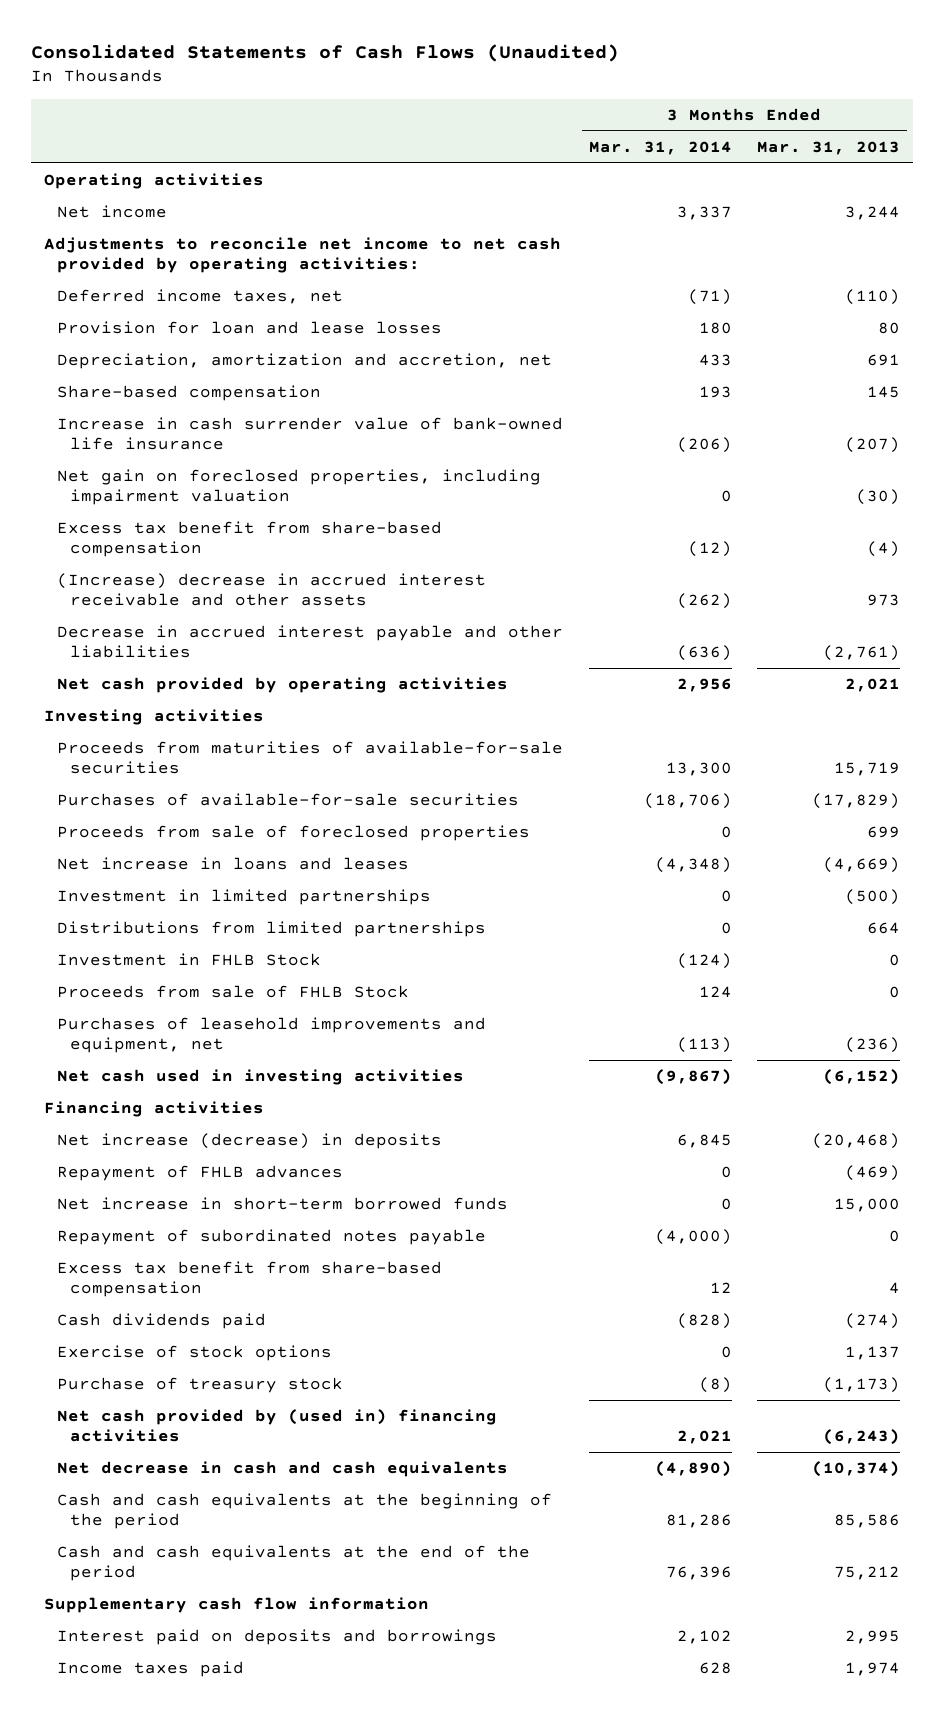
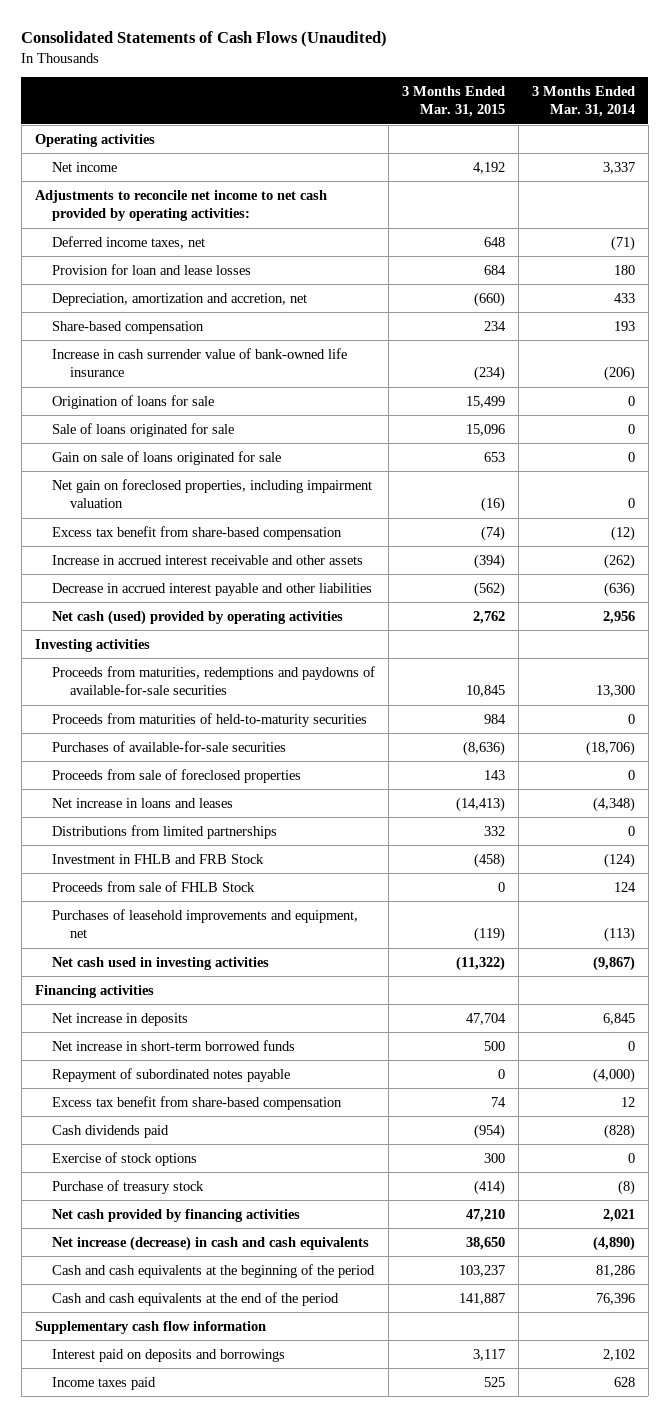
- | 3 Months Ended Mar. 31, 2014 | 3 Months Ended Mar. 31, 2013
+ | 3 Months Ended Mar. 31, 2015 | 3 Months Ended Mar. 31, 2014
+ Origination of loans for sale | 15,499 | 0
+ Sale of loans originated for sale | 15,096 | 0
+ Gain on sale of loans originated for sale | 653 | 0
- (Increase) decrease in accrued interest receivable and other assets | (262) | 973
+ Increase in accrued interest receivable and other assets | (394) | (262)
- Net cash provided by operating activities | 2,956 | 2,021
+ Net cash (used) provided by operating activities | 2,762 | 2,956
- Proceeds from maturities of available-for-sale securities | 13,300 | 15,719
+ Proceeds from maturities, redemptions and paydowns of available-for-sale securities | 10,845 | 13,300
+ Proceeds from maturities of held-to-maturity securities | 984 | 0
- Investment in limited partnerships | 0 | (500)
- Investment in FHLB Stock | (124) | 0
+ Investment in FHLB and FRB Stock | (458) | (124)
- Net increase (decrease) in deposits | 6,845 | (20,468)
- Repayment of FHLB advances | 0 | (469)
+ Net increase in deposits | 47,704 | 6,845
- Net cash provided by (used in) financing activities | 2,021 | (6,243)
- Net decrease in cash and cash equivalents | (4,890) | (10,374)
+ Net cash provided by financing activities | 47,210 | 2,021
+ Net increase (decrease) in cash and cash equivalents | 38,650 | (4,890)

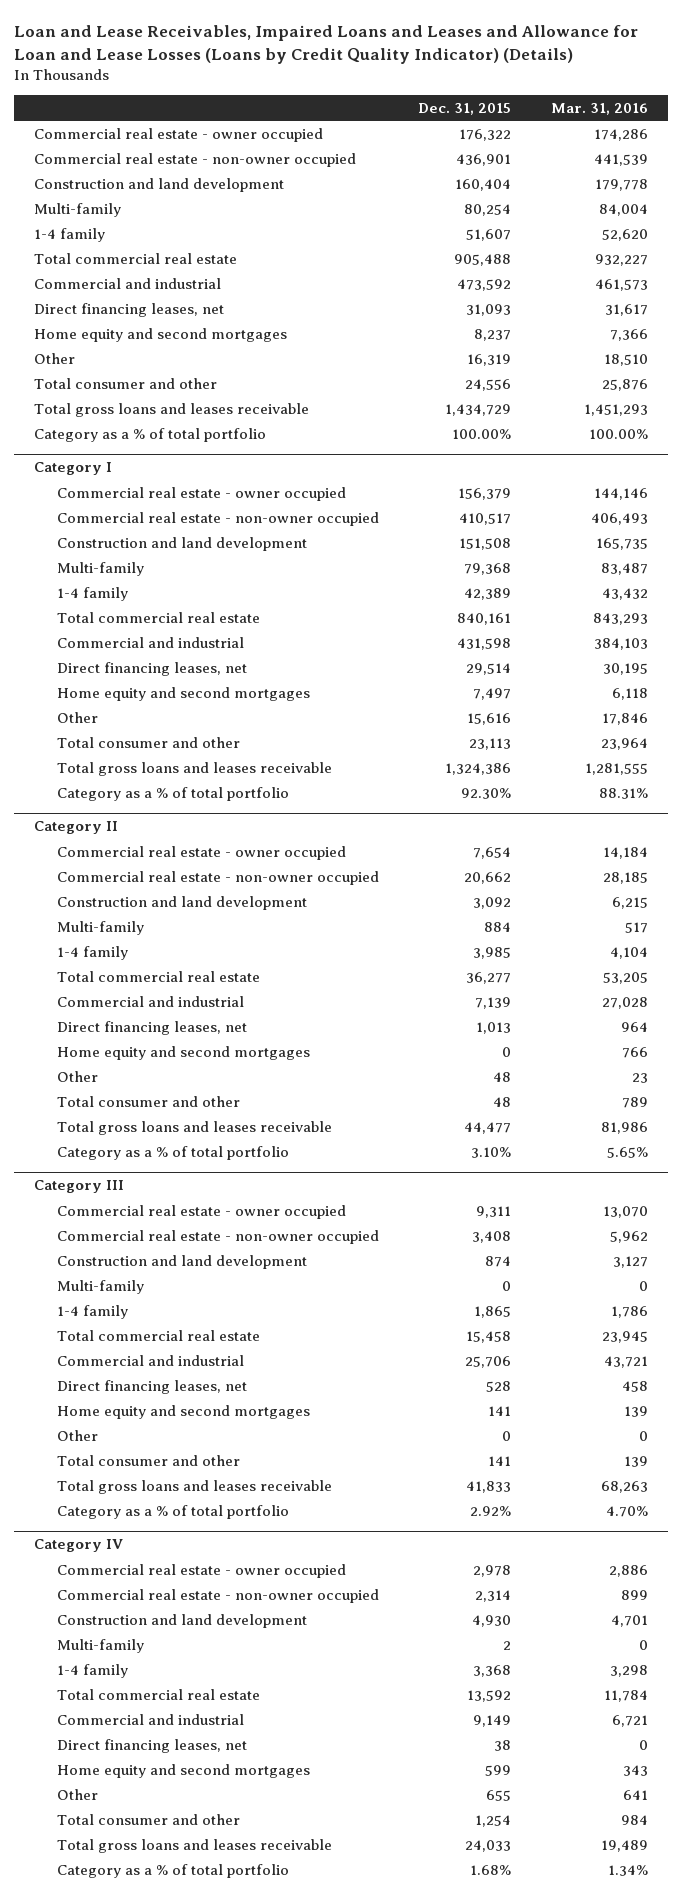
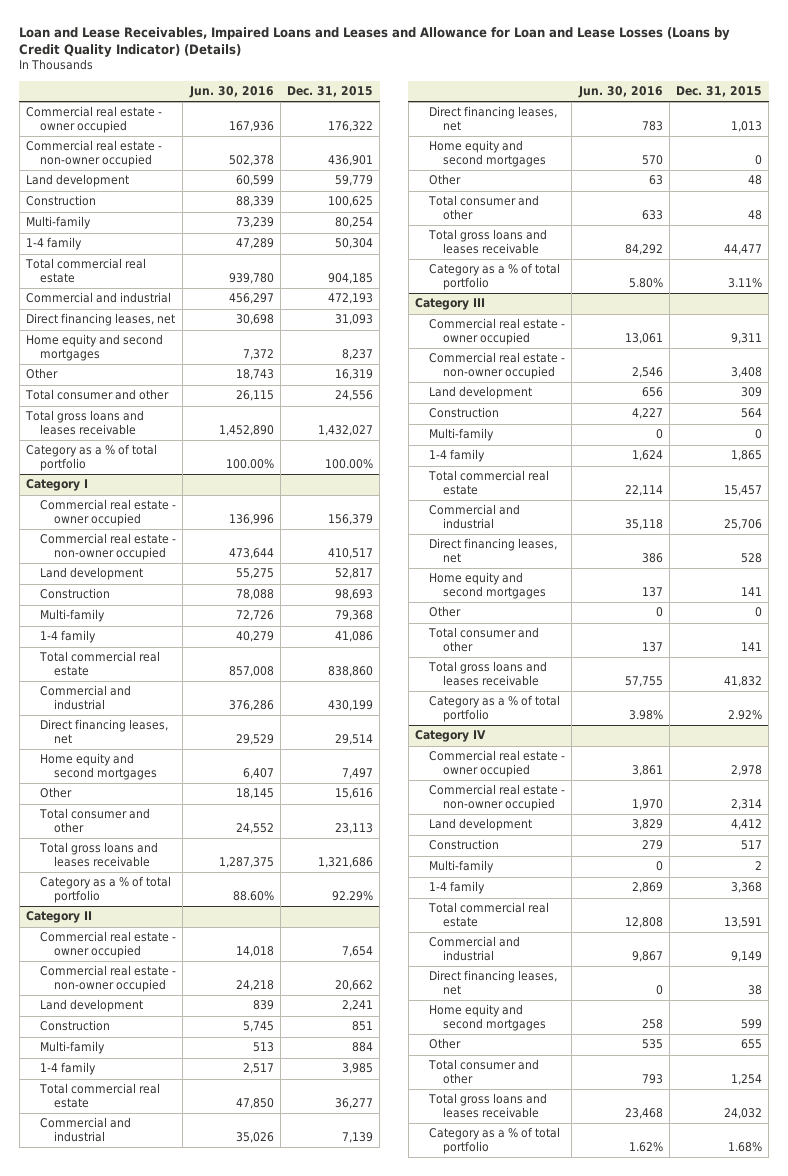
- | Dec. 31, 2015 | Mar. 31, 2016
+ | Jun. 30, 2016 | Dec. 31, 2015
- Construction and land development | 160,404 | 179,778
+ Land development | 60,599 | 59,779
+ Construction | 88,339 | 100,625
- 1-4 family | 51,607 | 52,620
- Total commercial real estate | 905,488 | 932,227
- Commercial and industrial | 473,592 | 461,573
+ 1-4 family | 47,289 | 50,304
+ Total commercial real estate | 939,780 | 904,185
+ Commercial and industrial | 456,297 | 472,193
- Total gross loans and leases receivable | 1,434,729 | 1,451,293
+ Total gross loans and leases receivable | 1,452,890 | 1,432,027
@ Category I
- Construction and land development | 151,508 | 165,735
+ Land development | 55,275 | 52,817
+ Construction | 78,088 | 98,693
- 1-4 family | 42,389 | 43,432
- Total commercial real estate | 840,161 | 843,293
- Commercial and industrial | 431,598 | 384,103
+ 1-4 family | 40,279 | 41,086
+ Total commercial real estate | 857,008 | 838,860
+ Commercial and industrial | 376,286 | 430,199
- Total gross loans and leases receivable | 1,324,386 | 1,281,555
- Category as a % of total portfolio | 92.30% | 88.31%
+ Total gross loans and leases receivable | 1,287,375 | 1,321,686
+ Category as a % of total portfolio | 88.60% | 92.29%
@ Category II
- Construction and land development | 3,092 | 6,215
+ Land development | 839 | 2,241
+ Construction | 5,745 | 851
- Category as a % of total portfolio | 3.10% | 5.65%
+ Category as a % of total portfolio | 5.80% | 3.11%
@ Category III
- Construction and land development | 874 | 3,127
+ Land development | 656 | 309
+ Construction | 4,227 | 564
- Total commercial real estate | 15,458 | 23,945
+ Total commercial real estate | 22,114 | 15,457
- Total gross loans and leases receivable | 41,833 | 68,263
+ Total gross loans and leases receivable | 57,755 | 41,832
@ Category IV
- Construction and land development | 4,930 | 4,701
+ Land development | 3,829 | 4,412
+ Construction | 279 | 517
- Total commercial real estate | 13,592 | 11,784
+ Total commercial real estate | 12,808 | 13,591
- Total gross loans and leases receivable | 24,033 | 19,489
+ Total gross loans and leases receivable | 23,468 | 24,032

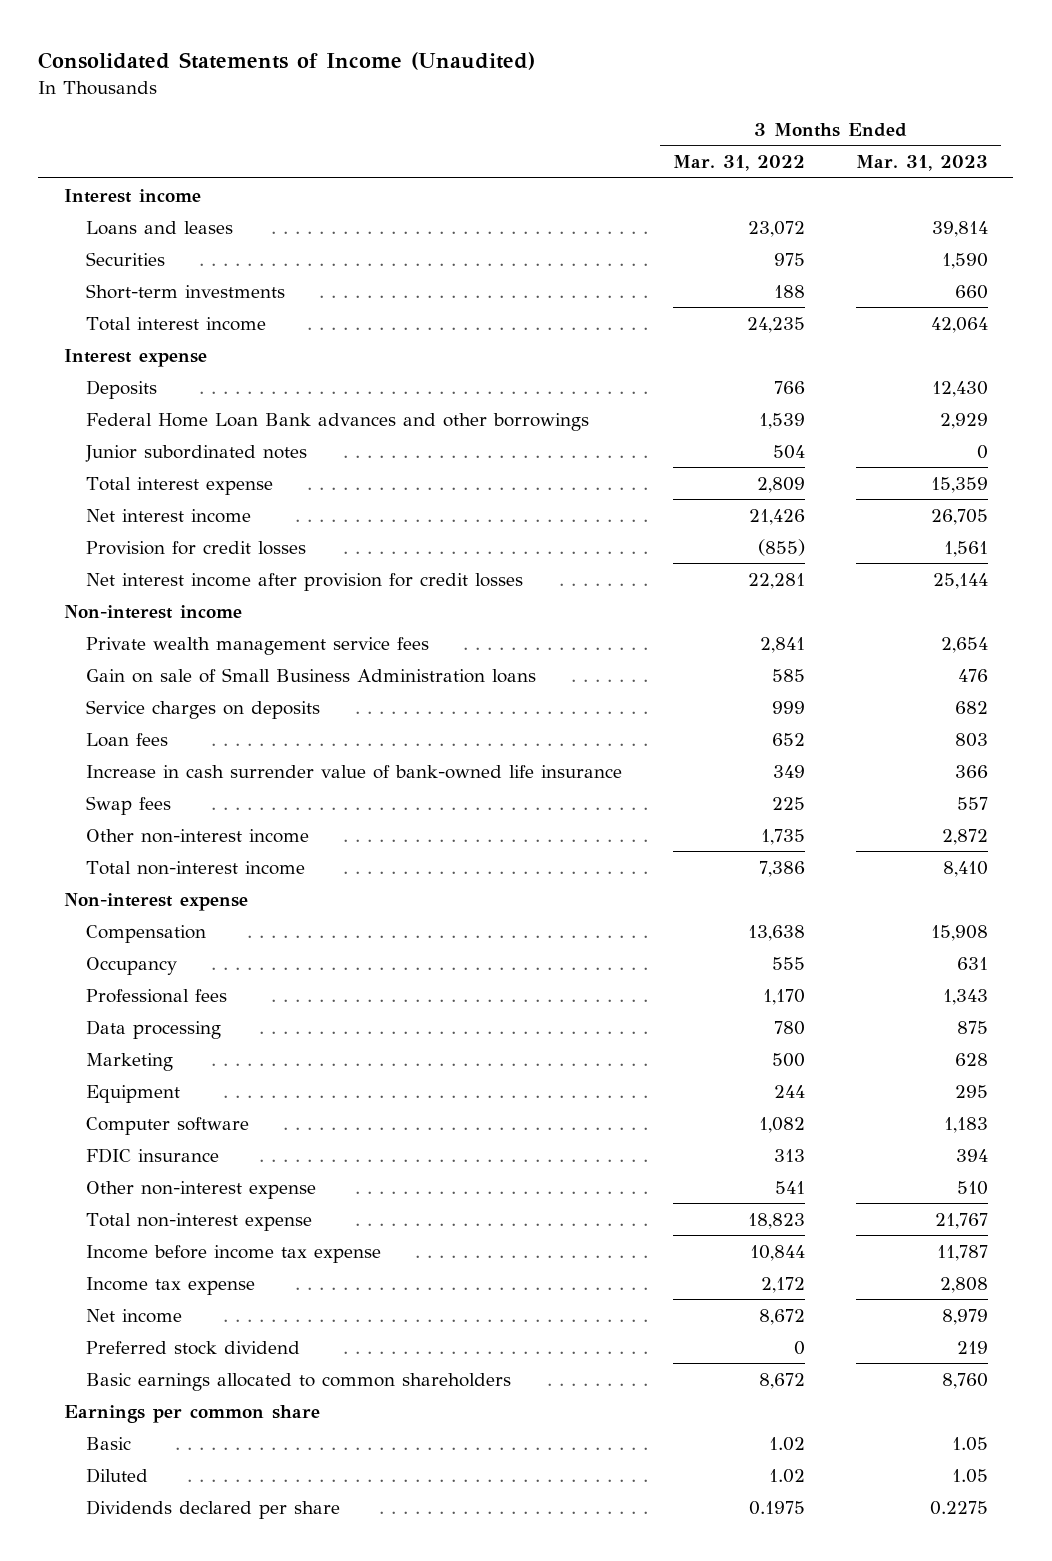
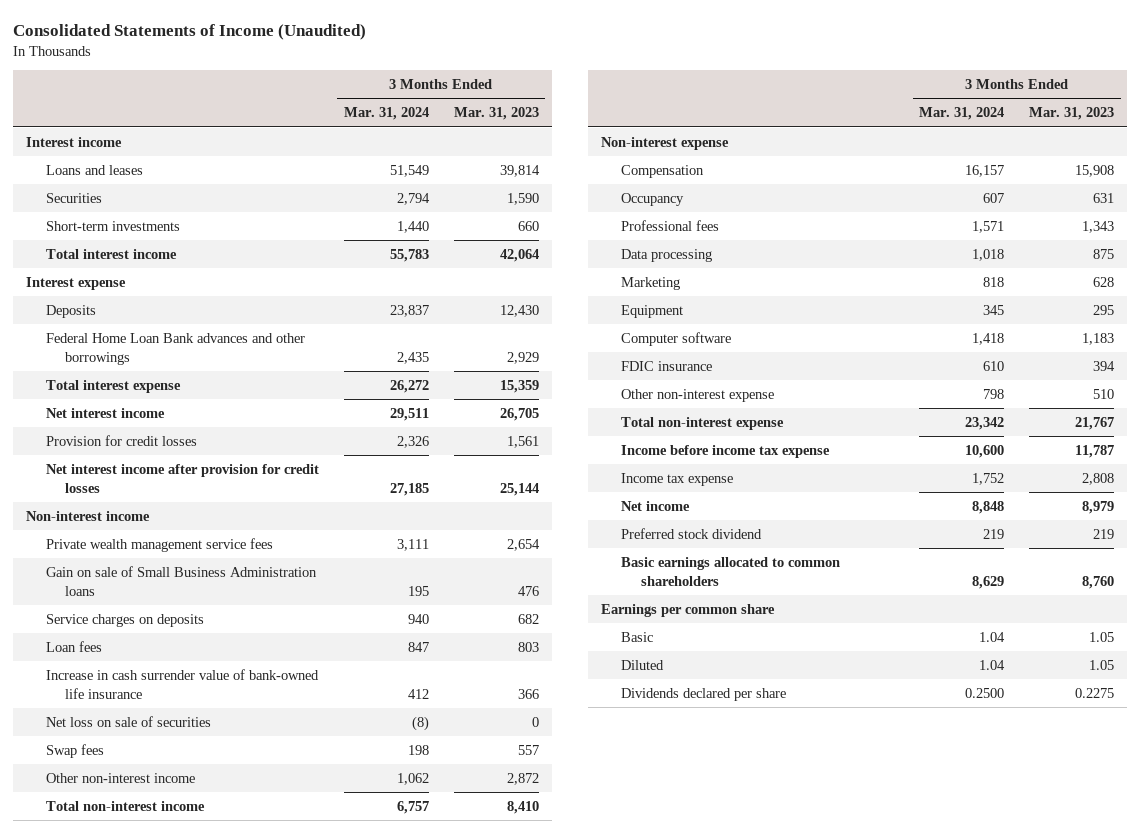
- | 3 Months Ended Mar. 31, 2022 | 3 Months Ended Mar. 31, 2023
+ | 3 Months Ended Mar. 31, 2024 | 3 Months Ended Mar. 31, 2023
- Junior subordinated notes | 504 | 0
+ Net loss on sale of securities | (8) | 0

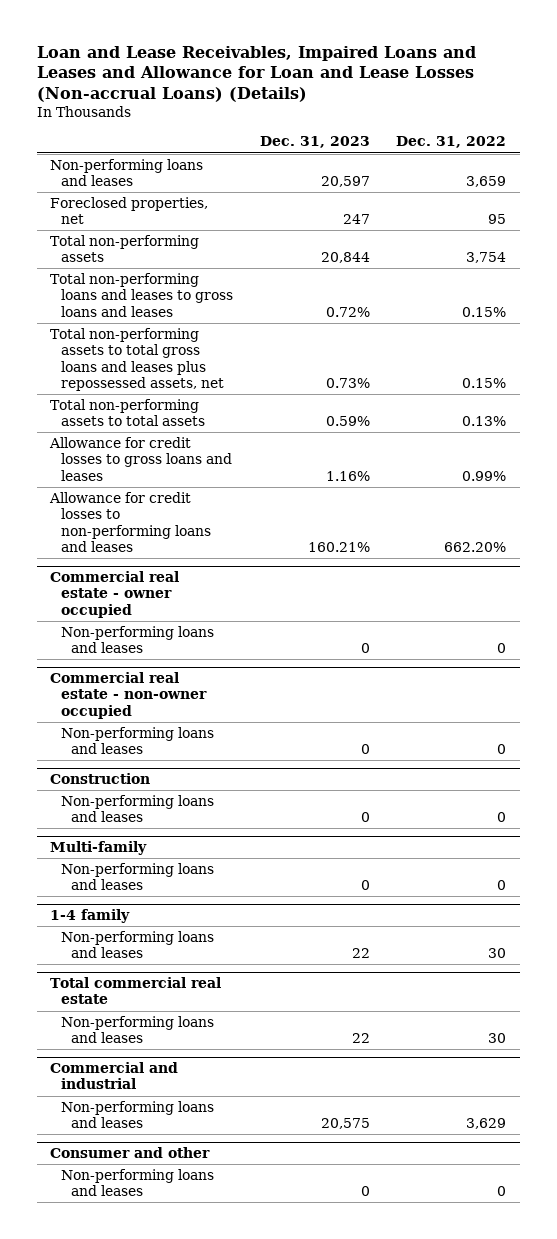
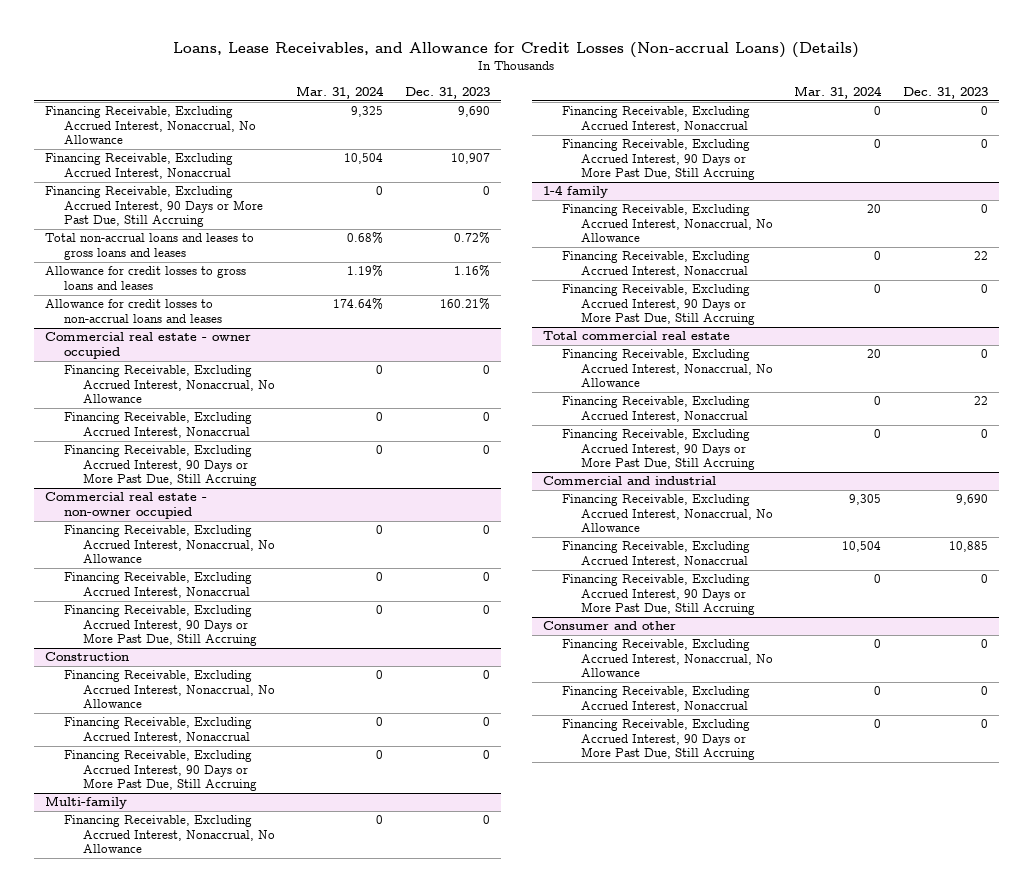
- Loan and Lease Receivables, Impaired Loans and Leases and Allowance for Loan and Lease Losses (Non-accrual Loans) (Details)
+ Loans, Lease Receivables, and Allowance for Credit Losses (Non-accrual Loans) (Details)
- | Dec. 31, 2023 | Dec. 31, 2022
+ | Mar. 31, 2024 | Dec. 31, 2023
- Non-performing loans and leases | 20,597 | 3,659
- Foreclosed properties, net | 247 | 95
- Total non-performing assets | 20,844 | 3,754
- Total non-performing loans and leases to gross loans and leases | 0.72% | 0.15%
- Total non-performing assets to total gross loans and leases plus repossessed assets, net | 0.73% | 0.15%
- Total non-performing assets to total assets | 0.59% | 0.13%
+ Financing Receivable, Excluding Accrued Interest, Nonaccrual, No Allowance | 9,325 | 9,690
+ Financing Receivable, Excluding Accrued Interest, Nonaccrual | 10,504 | 10,907
+ Financing Receivable, Excluding Accrued Interest, 90 Days or More Past Due, Still Accruing | 0 | 0
+ Total non-accrual loans and leases to gross loans and leases | 0.68% | 0.72%
- Allowance for credit losses to non-performing loans and leases | 160.21% | 662.20%
+ Allowance for credit losses to non-accrual loans and leases | 174.64% | 160.21%
@ Commercial real estate - owner occupied
- Non-performing loans and leases | 0 | 0
+ Financing Receivable, Excluding Accrued Interest, Nonaccrual, No Allowance | 0 | 0
+ Financing Receivable, Excluding Accrued Interest, Nonaccrual | 0 | 0
+ Financing Receivable, Excluding Accrued Interest, 90 Days or More Past Due, Still Accruing | 0 | 0
@ Commercial real estate - non-owner occupied
- Non-performing loans and leases | 0 | 0
+ Financing Receivable, Excluding Accrued Interest, Nonaccrual, No Allowance | 0 | 0
+ Financing Receivable, Excluding Accrued Interest, Nonaccrual | 0 | 0
+ Financing Receivable, Excluding Accrued Interest, 90 Days or More Past Due, Still Accruing | 0 | 0
@ Construction
- Non-performing loans and leases | 0 | 0
+ Financing Receivable, Excluding Accrued Interest, Nonaccrual, No Allowance | 0 | 0
+ Financing Receivable, Excluding Accrued Interest, Nonaccrual | 0 | 0
+ Financing Receivable, Excluding Accrued Interest, 90 Days or More Past Due, Still Accruing | 0 | 0
@ Multi-family
- Non-performing loans and leases | 0 | 0
+ Financing Receivable, Excluding Accrued Interest, Nonaccrual, No Allowance | 0 | 0
+ Financing Receivable, Excluding Accrued Interest, Nonaccrual | 0 | 0
+ Financing Receivable, Excluding Accrued Interest, 90 Days or More Past Due, Still Accruing | 0 | 0
@ 1-4 family
- Non-performing loans and leases | 22 | 30
+ Financing Receivable, Excluding Accrued Interest, Nonaccrual, No Allowance | 20 | 0
+ Financing Receivable, Excluding Accrued Interest, Nonaccrual | 0 | 22
+ Financing Receivable, Excluding Accrued Interest, 90 Days or More Past Due, Still Accruing | 0 | 0
@ Total commercial real estate
- Non-performing loans and leases | 22 | 30
+ Financing Receivable, Excluding Accrued Interest, Nonaccrual, No Allowance | 20 | 0
+ Financing Receivable, Excluding Accrued Interest, Nonaccrual | 0 | 22
+ Financing Receivable, Excluding Accrued Interest, 90 Days or More Past Due, Still Accruing | 0 | 0
@ Commercial and industrial
- Non-performing loans and leases | 20,575 | 3,629
+ Financing Receivable, Excluding Accrued Interest, Nonaccrual, No Allowance | 9,305 | 9,690
+ Financing Receivable, Excluding Accrued Interest, Nonaccrual | 10,504 | 10,885
+ Financing Receivable, Excluding Accrued Interest, 90 Days or More Past Due, Still Accruing | 0 | 0
@ Consumer and other
- Non-performing loans and leases | 0 | 0
+ Financing Receivable, Excluding Accrued Interest, Nonaccrual, No Allowance | 0 | 0
+ Financing Receivable, Excluding Accrued Interest, Nonaccrual | 0 | 0
+ Financing Receivable, Excluding Accrued Interest, 90 Days or More Past Due, Still Accruing | 0 | 0

